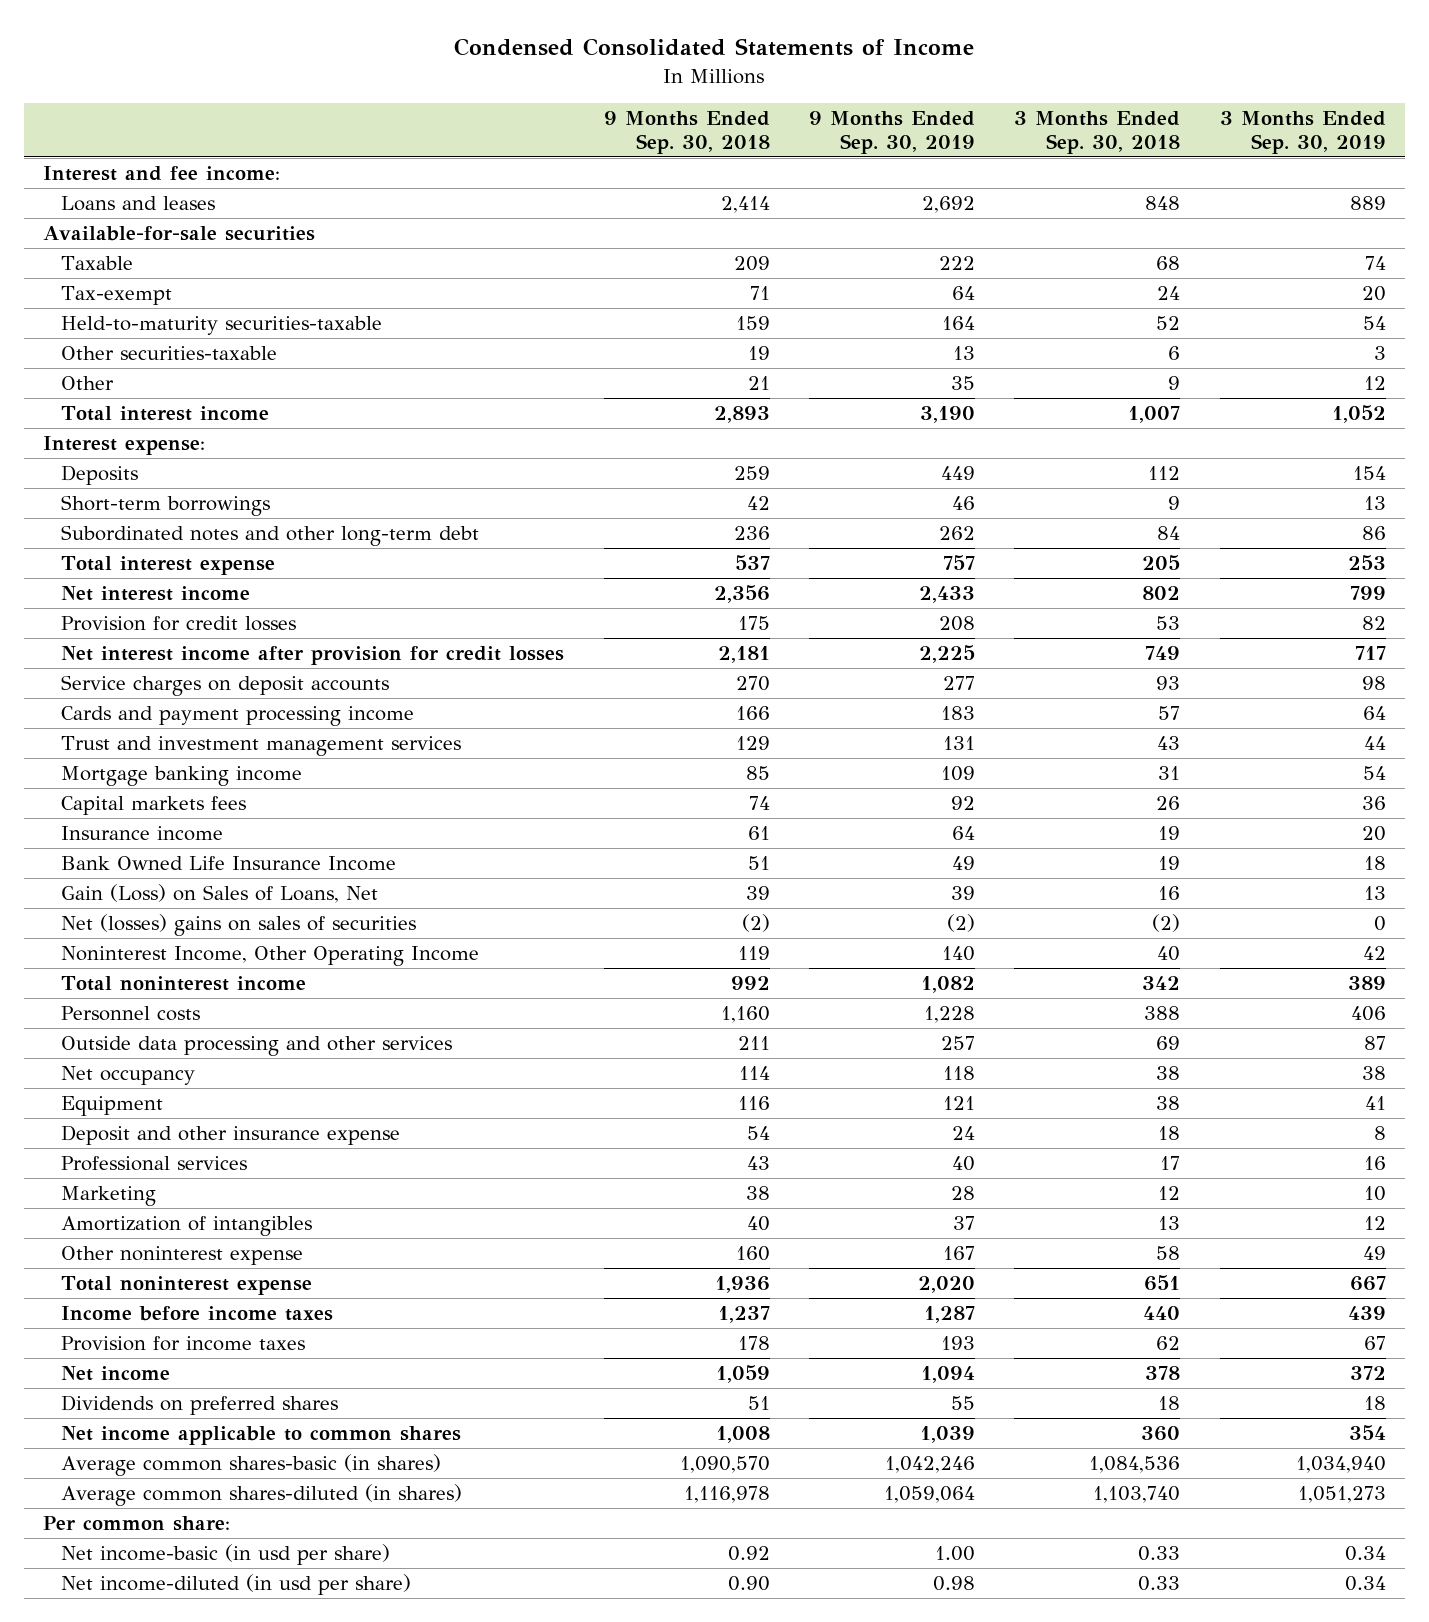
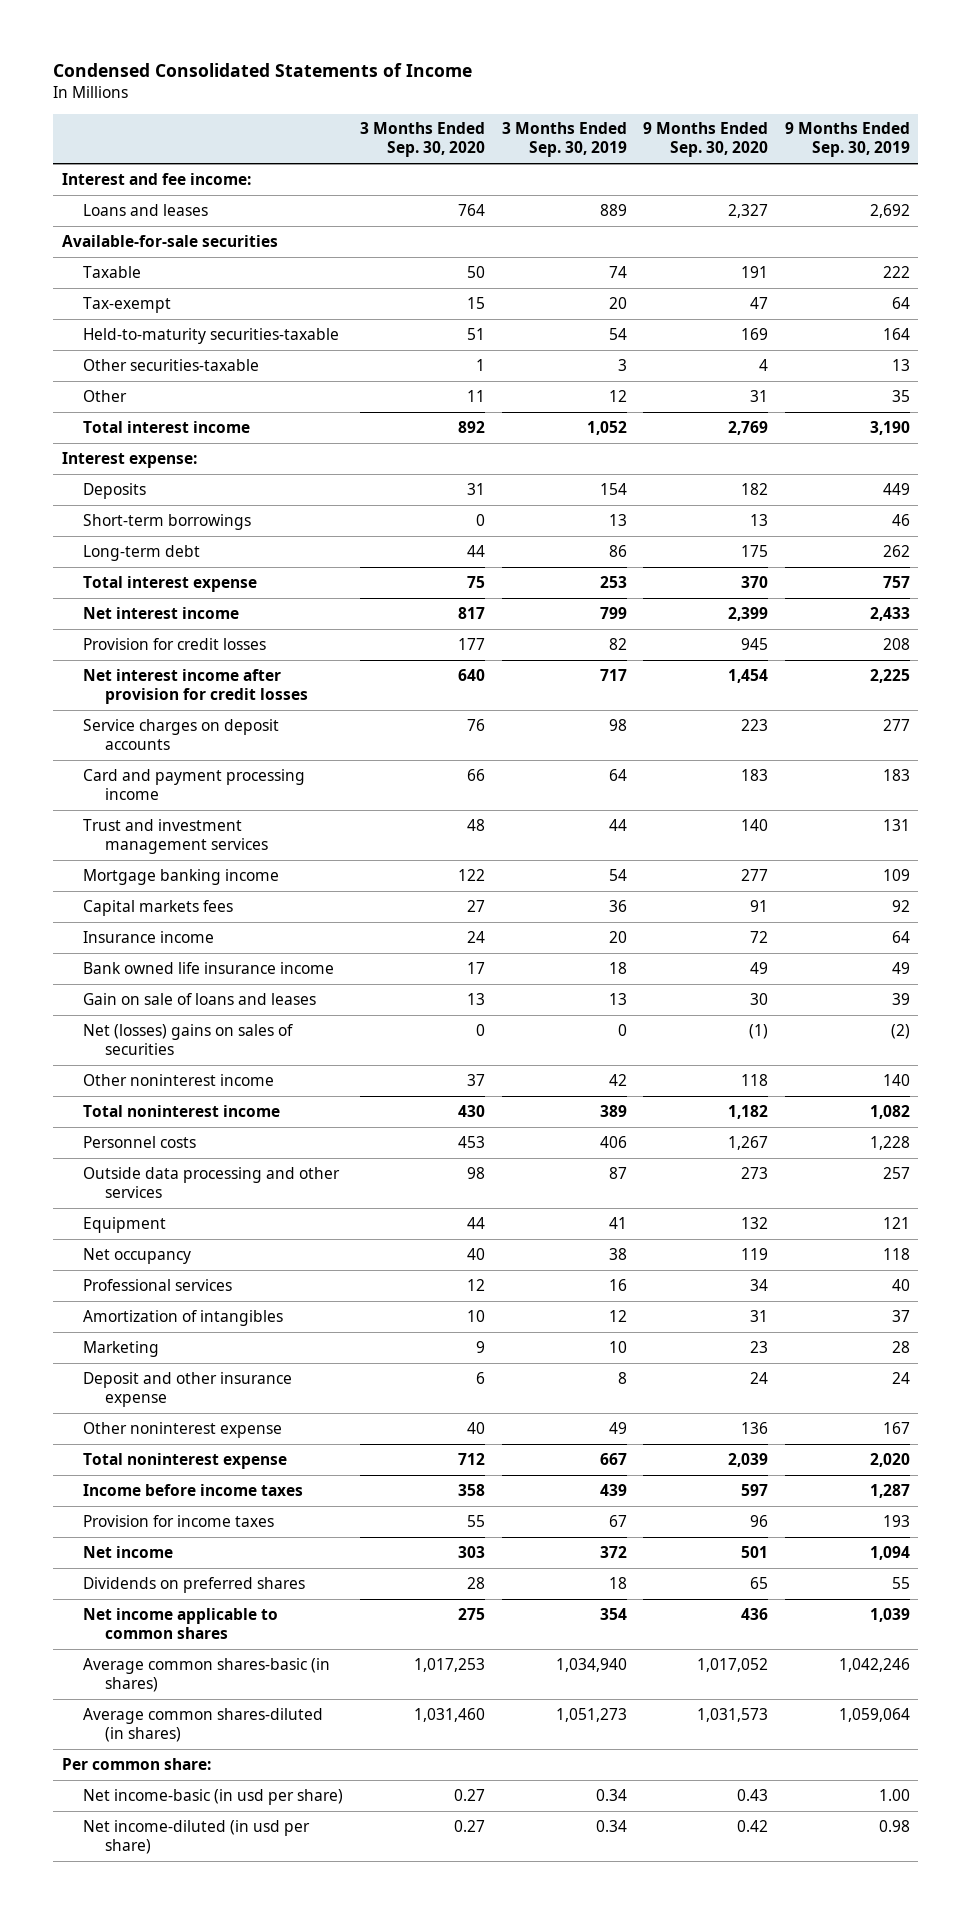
- | 9 Months Ended Sep. 30, 2018 | 9 Months Ended Sep. 30, 2019 | 3 Months Ended Sep. 30, 2018 | 3 Months Ended Sep. 30, 2019
+ | 3 Months Ended Sep. 30, 2020 | 3 Months Ended Sep. 30, 2019 | 9 Months Ended Sep. 30, 2020 | 9 Months Ended Sep. 30, 2019
- Subordinated notes and other long-term debt | 236 | 262 | 84 | 86
+ Long-term debt | 44 | 86 | 175 | 262
- Cards and payment processing income | 166 | 183 | 57 | 64
+ Card and payment processing income | 66 | 64 | 183 | 183
- Bank Owned Life Insurance Income | 51 | 49 | 19 | 18
- Gain (Loss) on Sales of Loans, Net | 39 | 39 | 16 | 13
+ Bank owned life insurance income | 17 | 18 | 49 | 49
+ Gain on sale of loans and leases | 13 | 13 | 30 | 39
- Noninterest Income, Other Operating Income | 119 | 140 | 40 | 42
+ Other noninterest income | 37 | 42 | 118 | 140
moved down: Net occupancy | 40 | 38 | 119 | 118
moved down: Marketing | 9 | 10 | 23 | 28
moved down: Deposit and other insurance expense | 6 | 8 | 24 | 24

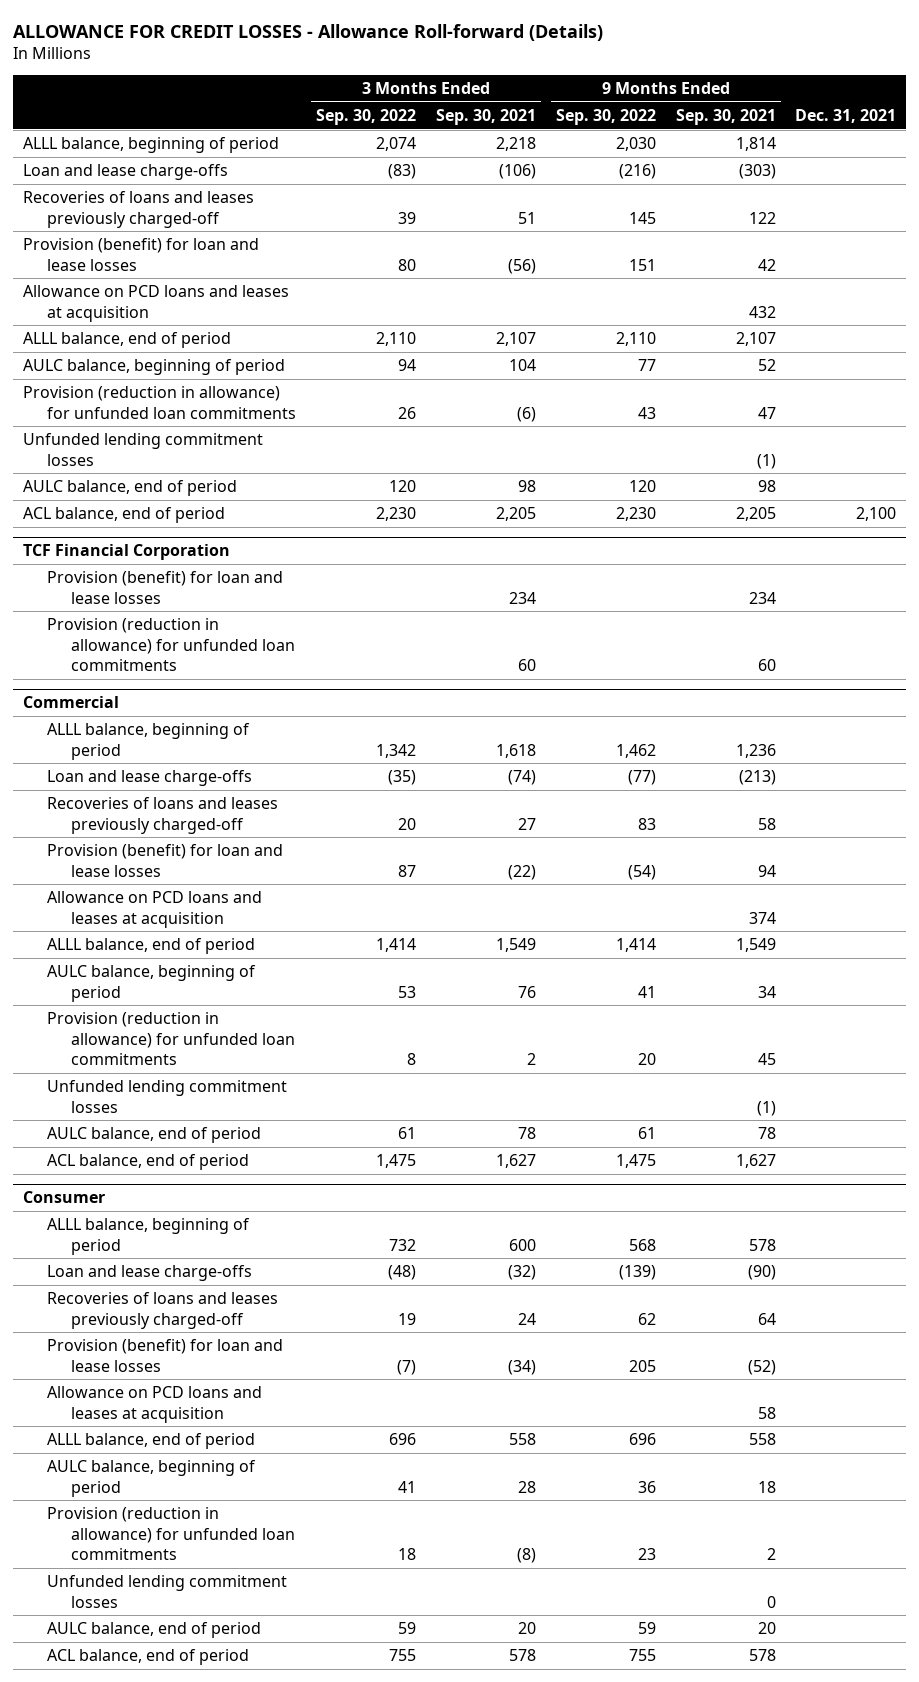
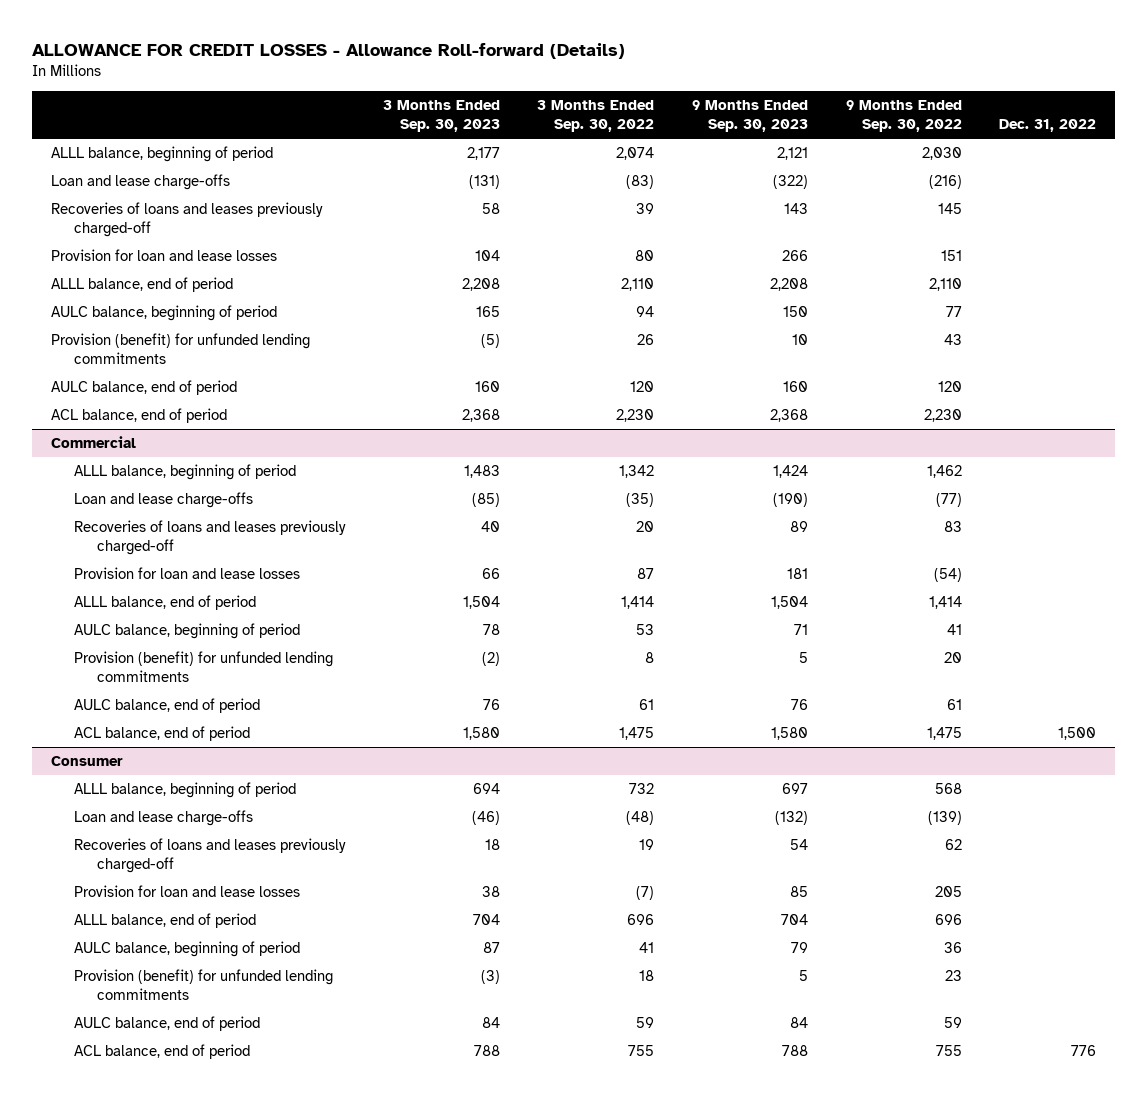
- | 3 Months Ended Sep. 30, 2022 | 3 Months Ended Sep. 30, 2021 | 9 Months Ended Sep. 30, 2022 | 9 Months Ended Sep. 30, 2021 | Dec. 31, 2021
+ | 3 Months Ended Sep. 30, 2023 | 3 Months Ended Sep. 30, 2022 | 9 Months Ended Sep. 30, 2023 | 9 Months Ended Sep. 30, 2022 | Dec. 31, 2022
- Provision (benefit) for loan and lease losses | 80 | (56) | 151 | 42 |
- Allowance on PCD loans and leases at acquisition | | | | 432 |
+ Provision for loan and lease losses | 104 | 80 | 266 | 151 |
- Provision (reduction in allowance) for unfunded loan commitments | 26 | (6) | 43 | 47 |
- Unfunded lending commitment losses | | | | (1) |
+ Provision (benefit) for unfunded lending commitments | (5) | 26 | 10 | 43 |
- TCF Financial Corporation
- Provision (benefit) for loan and lease losses | | 234 | | 234 |
- Provision (reduction in allowance) for unfunded loan commitments | | 60 | | 60 |
@ Commercial
- Provision (benefit) for loan and lease losses | 87 | (22) | (54) | 94 |
- Allowance on PCD loans and leases at acquisition | | | | 374 |
+ Provision for loan and lease losses | 66 | 87 | 181 | (54) |
- Provision (reduction in allowance) for unfunded loan commitments | 8 | 2 | 20 | 45 |
- Unfunded lending commitment losses | | | | (1) |
+ Provision (benefit) for unfunded lending commitments | (2) | 8 | 5 | 20 |
@ Consumer
- Provision (benefit) for loan and lease losses | (7) | (34) | 205 | (52) |
- Allowance on PCD loans and leases at acquisition | | | | 58 |
+ Provision for loan and lease losses | 38 | (7) | 85 | 205 |
- Provision (reduction in allowance) for unfunded loan commitments | 18 | (8) | 23 | 2 |
- Unfunded lending commitment losses | | | | 0 |
+ Provision (benefit) for unfunded lending commitments | (3) | 18 | 5 | 23 |

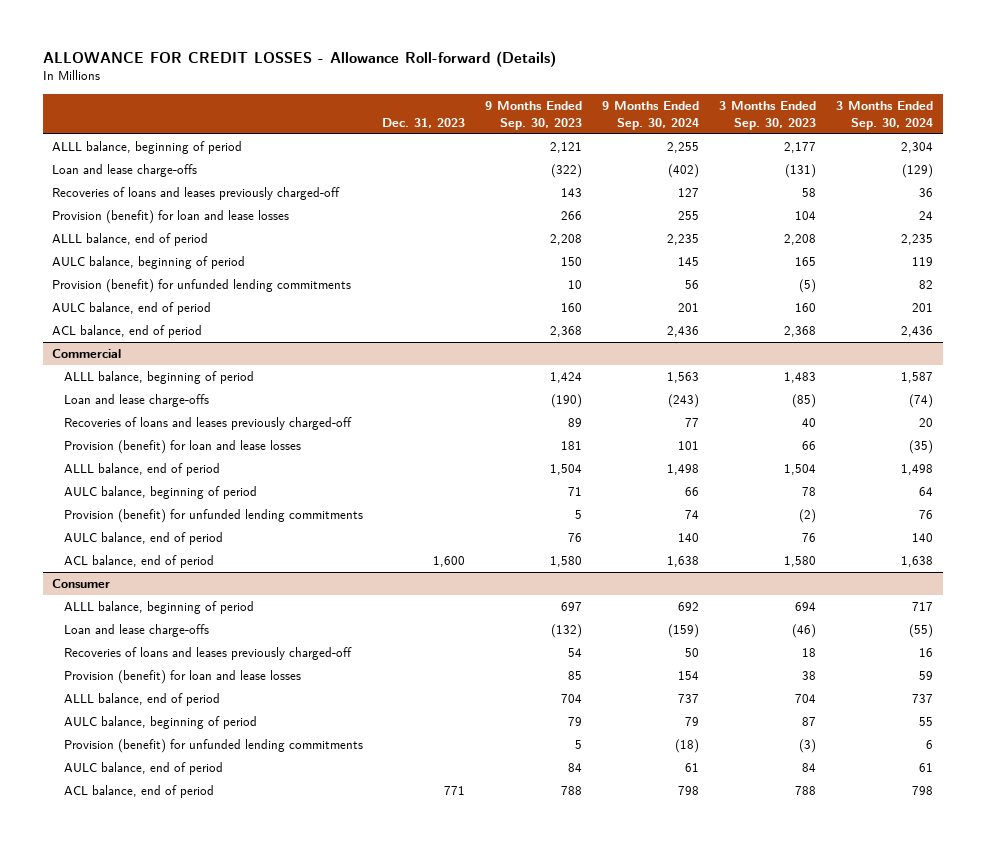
- | 3 Months Ended Sep. 30, 2023 | 3 Months Ended Sep. 30, 2022 | 9 Months Ended Sep. 30, 2023 | 9 Months Ended Sep. 30, 2022 | Dec. 31, 2022
+ | Dec. 31, 2023 | 9 Months Ended Sep. 30, 2023 | 9 Months Ended Sep. 30, 2024 | 3 Months Ended Sep. 30, 2023 | 3 Months Ended Sep. 30, 2024
- Provision for loan and lease losses | 104 | 80 | 266 | 151 |
+ Provision (benefit) for loan and lease losses | | 266 | 255 | 104 | 24
@ Commercial
- Provision for loan and lease losses | 66 | 87 | 181 | (54) |
+ Provision (benefit) for loan and lease losses | | 181 | 101 | 66 | (35)
@ Consumer
- Provision for loan and lease losses | 38 | (7) | 85 | 205 |
+ Provision (benefit) for loan and lease losses | | 85 | 154 | 38 | 59

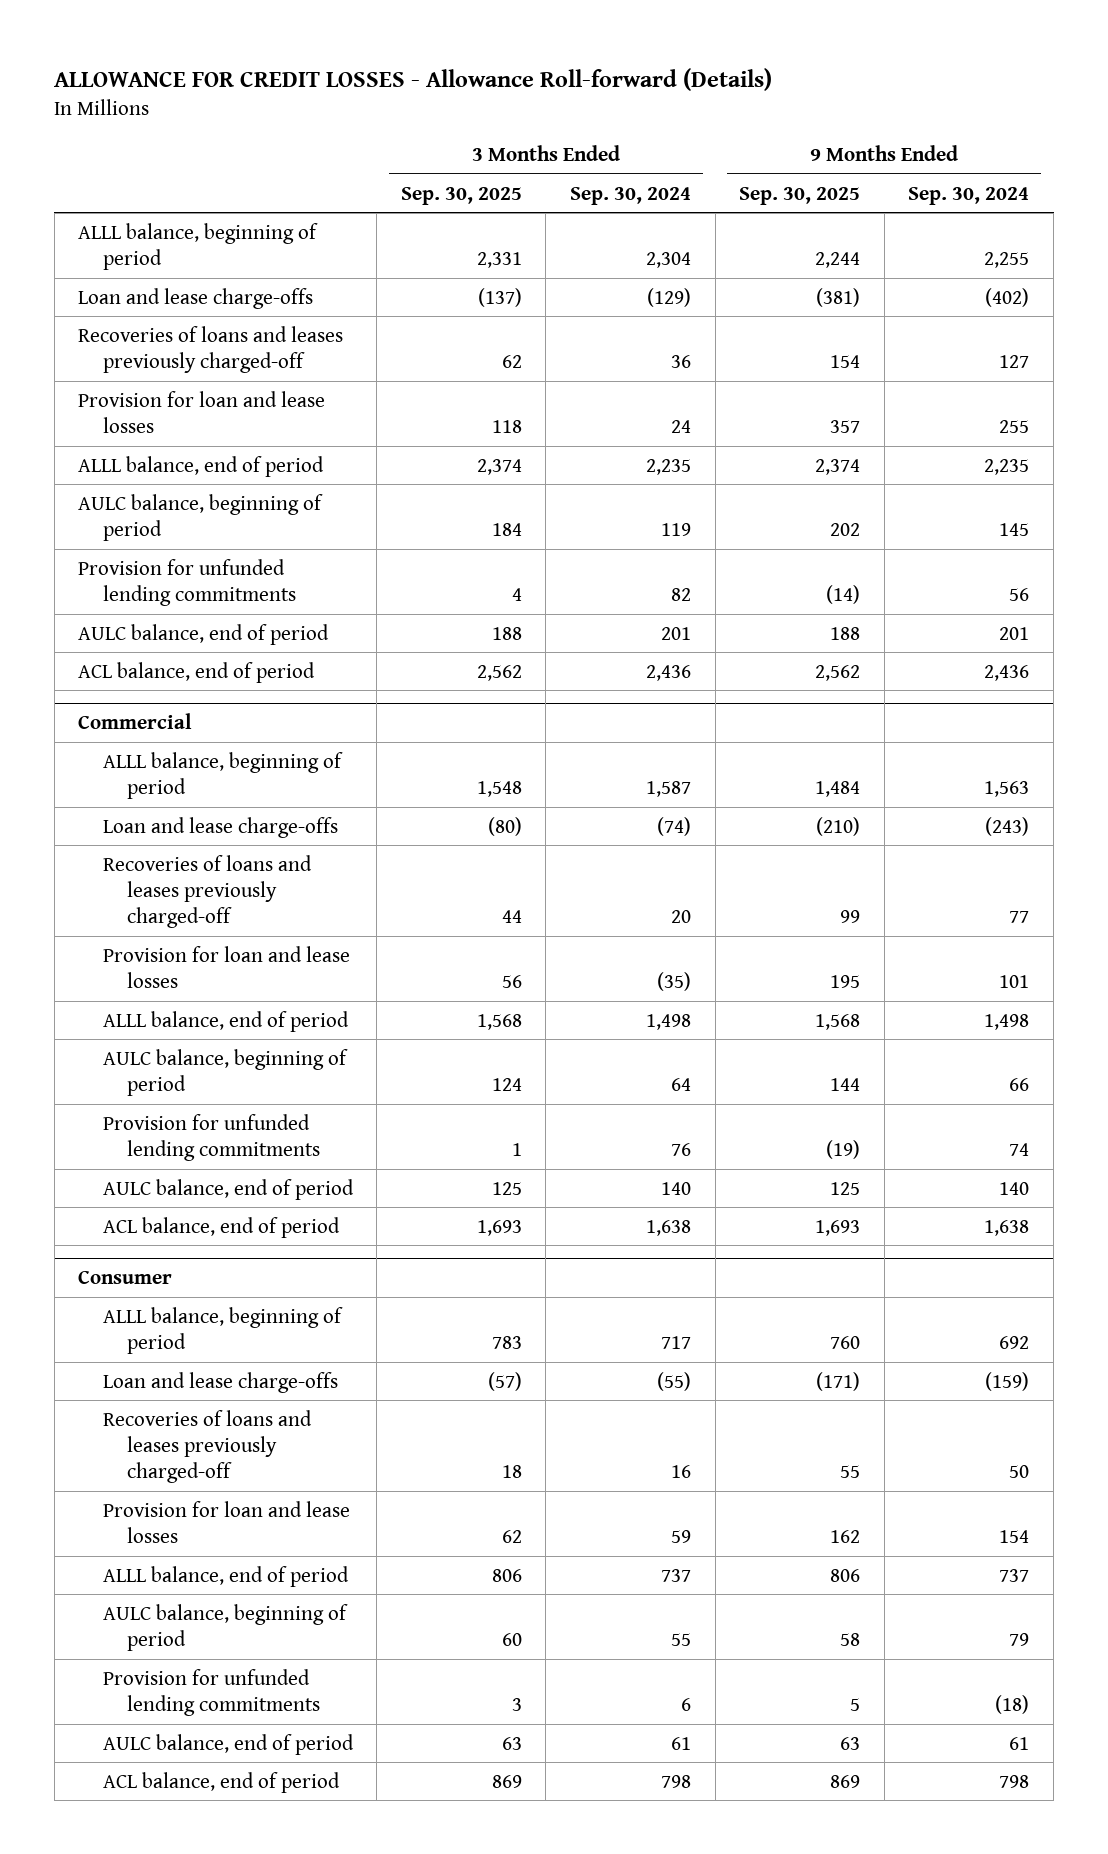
- | Dec. 31, 2023 | 9 Months Ended Sep. 30, 2023 | 9 Months Ended Sep. 30, 2024 | 3 Months Ended Sep. 30, 2023 | 3 Months Ended Sep. 30, 2024
+ | 3 Months Ended Sep. 30, 2025 | 3 Months Ended Sep. 30, 2024 | 9 Months Ended Sep. 30, 2025 | 9 Months Ended Sep. 30, 2024
- Provision (benefit) for loan and lease losses | | 266 | 255 | 104 | 24
+ Provision for loan and lease losses | 118 | 24 | 357 | 255
- Provision (benefit) for unfunded lending commitments | | 10 | 56 | (5) | 82
+ Provision for unfunded lending commitments | 4 | 82 | (14) | 56
@ Commercial
- Provision (benefit) for loan and lease losses | | 181 | 101 | 66 | (35)
+ Provision for loan and lease losses | 56 | (35) | 195 | 101
- Provision (benefit) for unfunded lending commitments | | 5 | 74 | (2) | 76
+ Provision for unfunded lending commitments | 1 | 76 | (19) | 74
@ Consumer
- Provision (benefit) for loan and lease losses | | 85 | 154 | 38 | 59
+ Provision for loan and lease losses | 62 | 59 | 162 | 154
- Provision (benefit) for unfunded lending commitments | | 5 | (18) | (3) | 6
+ Provision for unfunded lending commitments | 3 | 6 | 5 | (18)

